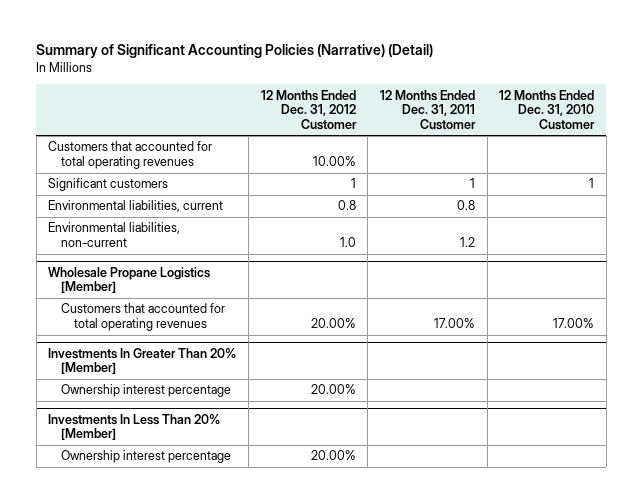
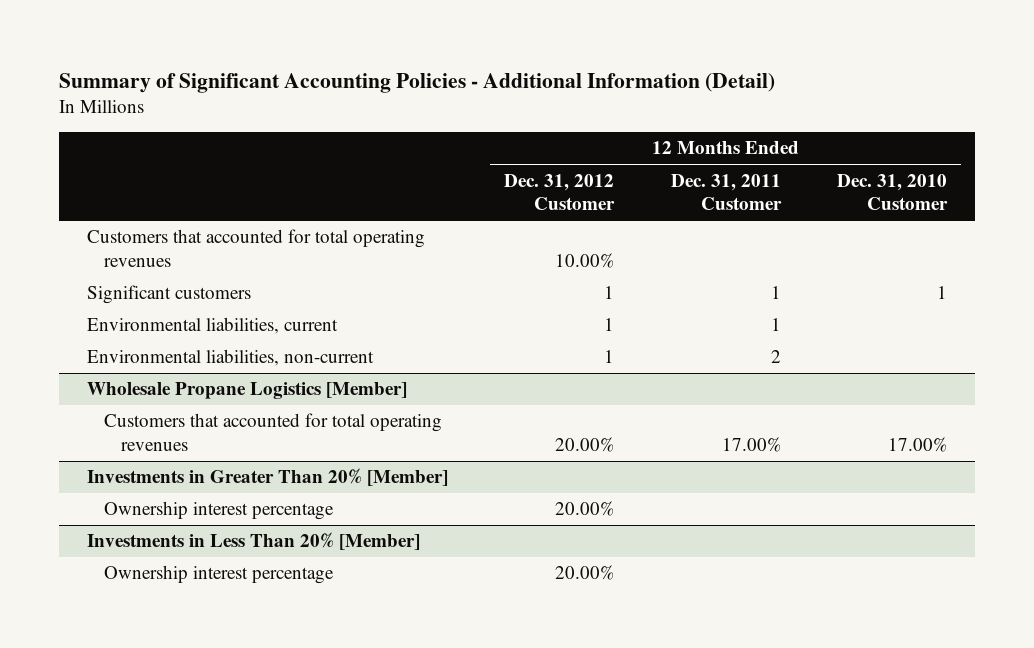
- Summary of Significant Accounting Policies (Narrative) (Detail)
+ Summary of Significant Accounting Policies - Additional Information (Detail)
- Environmental liabilities, current | 0.8 | 0.8 |
- Environmental liabilities, non-current | 1.0 | 1.2 |
+ Environmental liabilities, current | 1 | 1 |
+ Environmental liabilities, non-current | 1 | 2 |
- Investments In Greater Than 20% [Member]
+ Investments in Greater Than 20% [Member]
- Investments In Less Than 20% [Member]
+ Investments in Less Than 20% [Member]

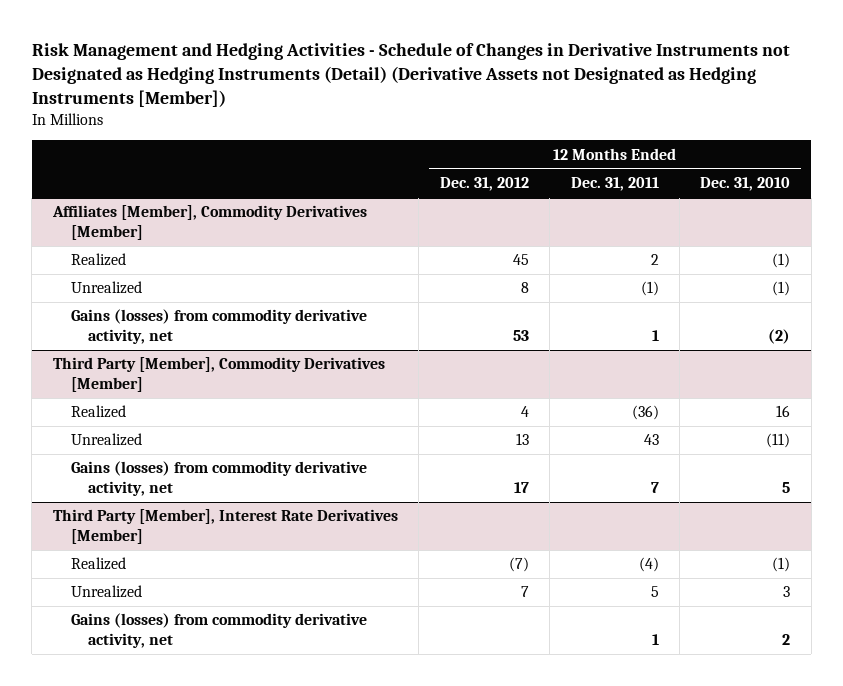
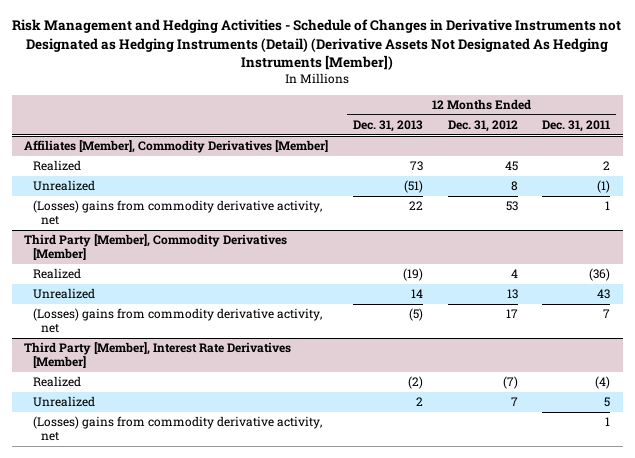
- Risk Management and Hedging Activities - Schedule of Changes in Derivative Instruments not Designated as Hedging Instruments (Detail) (Derivative Assets not Designated as Hedging Instruments [Member])
+ Risk Management and Hedging Activities - Schedule of Changes in Derivative Instruments not Designated as Hedging Instruments (Detail) (Derivative Assets Not Designated As Hedging Instruments [Member])
- | 12 Months Ended Dec. 31, 2012 | 12 Months Ended Dec. 31, 2011 | 12 Months Ended Dec. 31, 2010
+ | 12 Months Ended Dec. 31, 2013 | 12 Months Ended Dec. 31, 2012 | 12 Months Ended Dec. 31, 2011
@ Affiliates [Member], Commodity Derivatives [Member]
- Gains (losses) from commodity derivative activity, net | 53 | 1 | (2)
+ (Losses) gains from commodity derivative activity, net | 22 | 53 | 1
@ Third Party [Member], Commodity Derivatives [Member]
- Gains (losses) from commodity derivative activity, net | 17 | 7 | 5
+ (Losses) gains from commodity derivative activity, net | (5) | 17 | 7
@ Third Party [Member], Interest Rate Derivatives [Member]
- Gains (losses) from commodity derivative activity, net | | 1 | 2
+ (Losses) gains from commodity derivative activity, net | | | 1

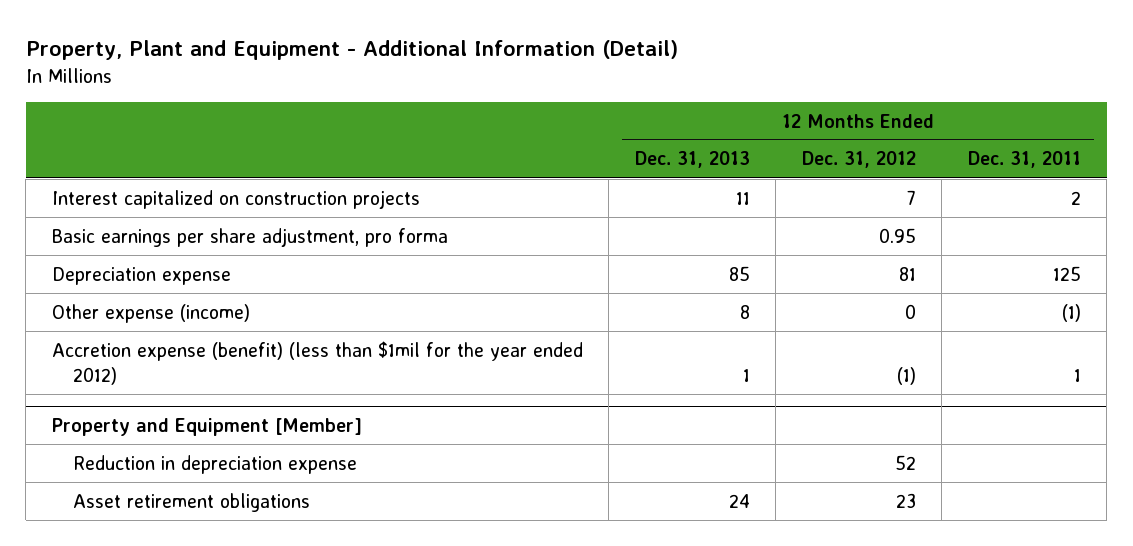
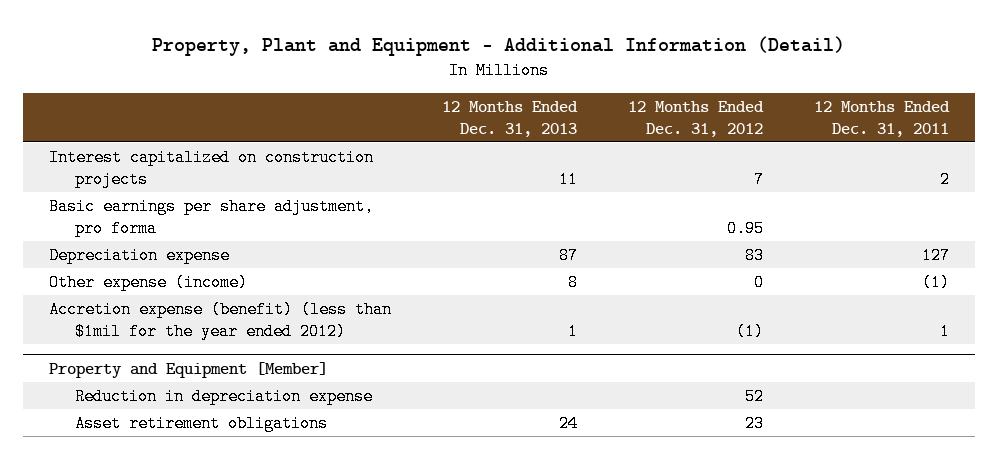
- Depreciation expense | 85 | 81 | 125
+ Depreciation expense | 87 | 83 | 127

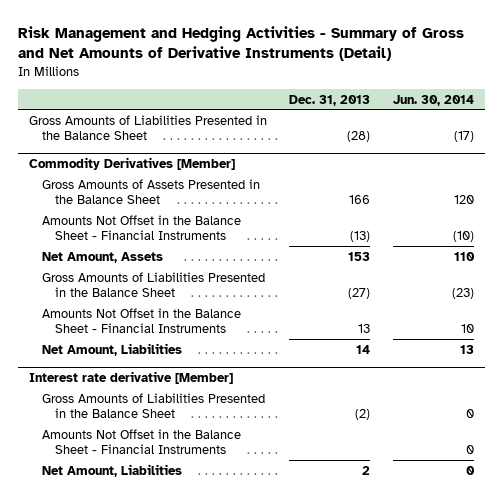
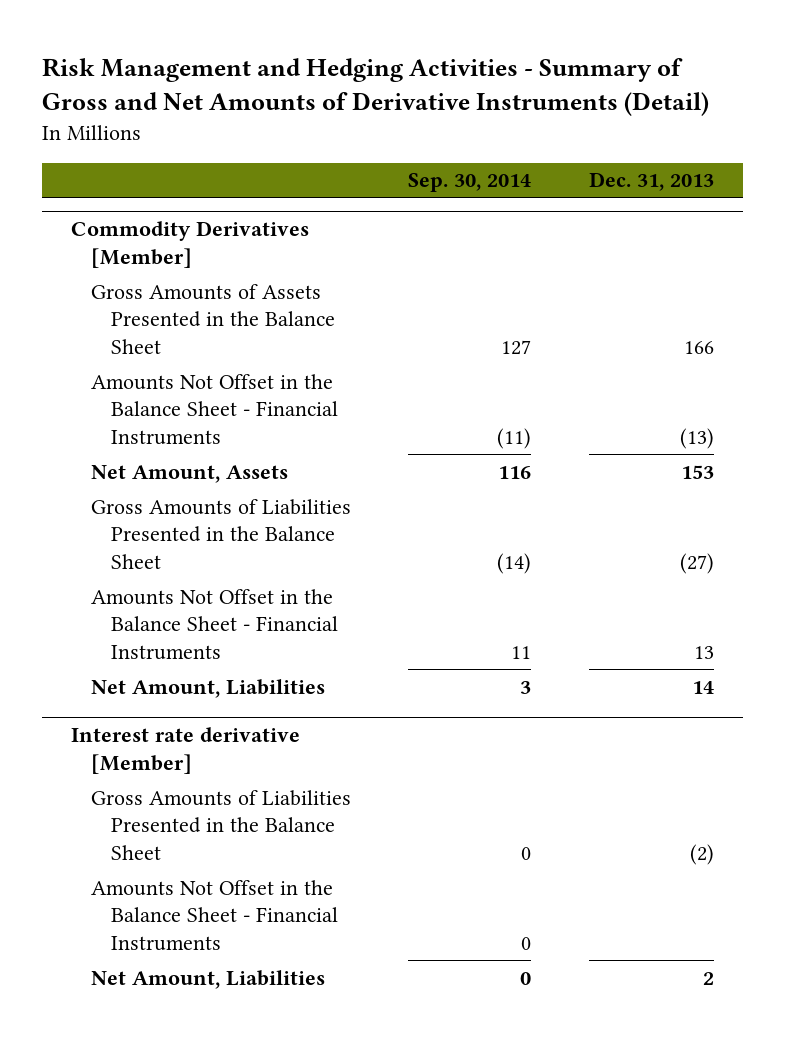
- | Dec. 31, 2013 | Jun. 30, 2014
+ | Sep. 30, 2014 | Dec. 31, 2013
- Gross Amounts of Liabilities Presented in the Balance Sheet | (28) | (17)

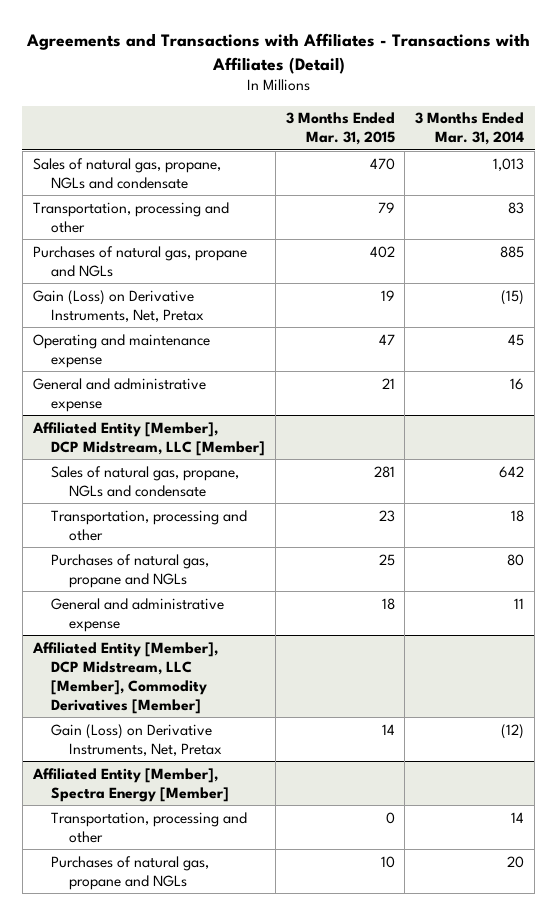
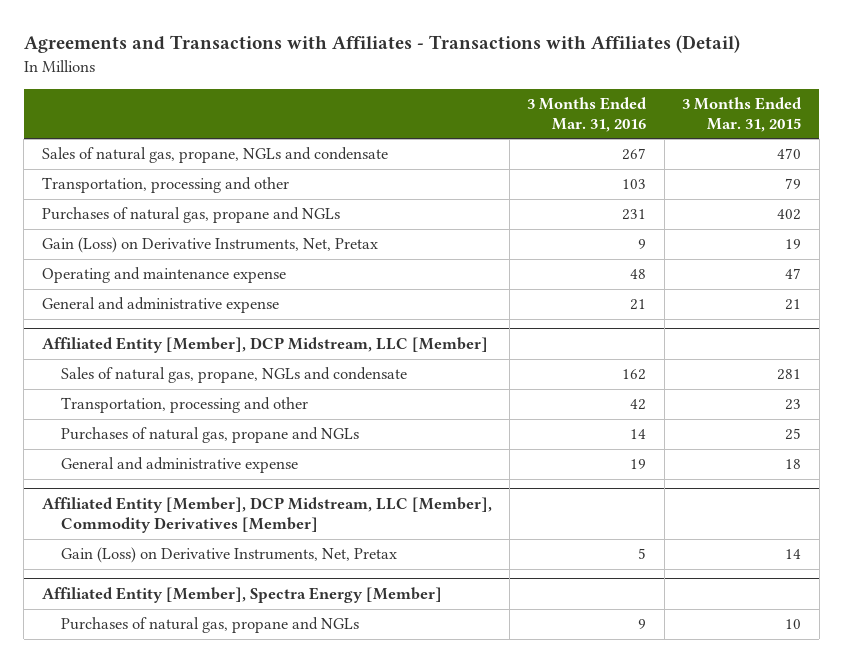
- | 3 Months Ended Mar. 31, 2015 | 3 Months Ended Mar. 31, 2014
+ | 3 Months Ended Mar. 31, 2016 | 3 Months Ended Mar. 31, 2015
@ Affiliated Entity [Member], Spectra Energy [Member]
- Transportation, processing and other | 0 | 14

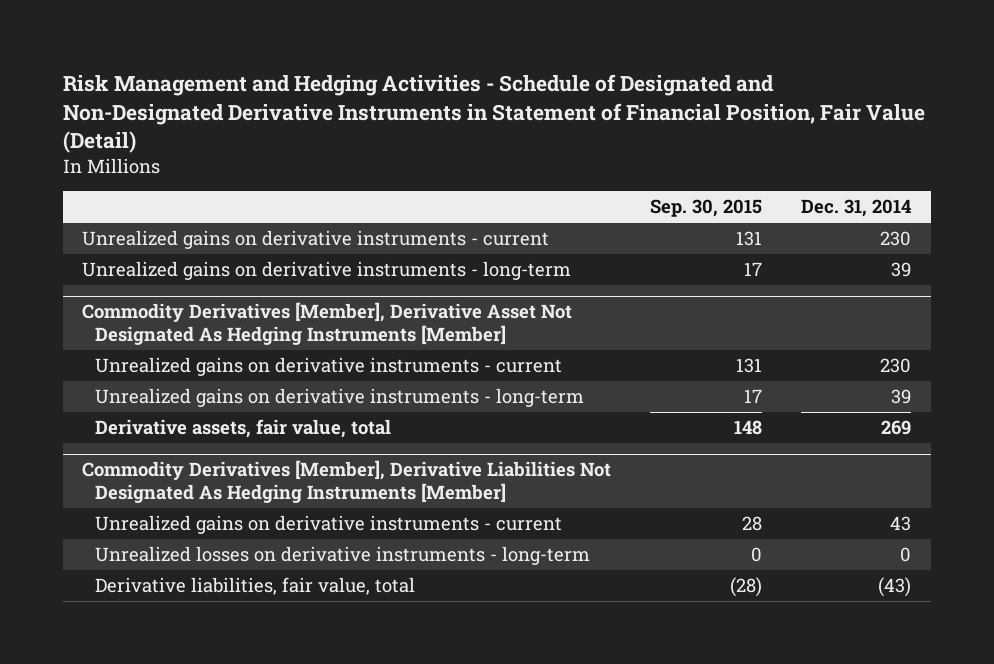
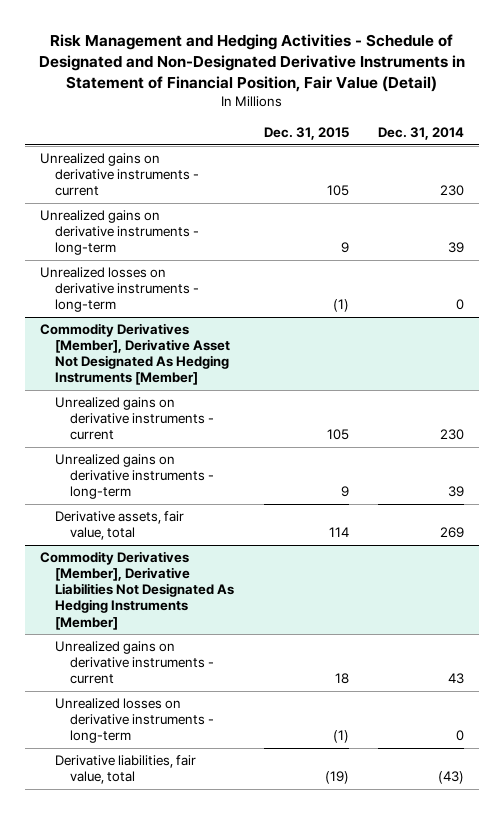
- | Sep. 30, 2015 | Dec. 31, 2014
+ | Dec. 31, 2015 | Dec. 31, 2014
+ Unrealized losses on derivative instruments - long-term | (1) | 0

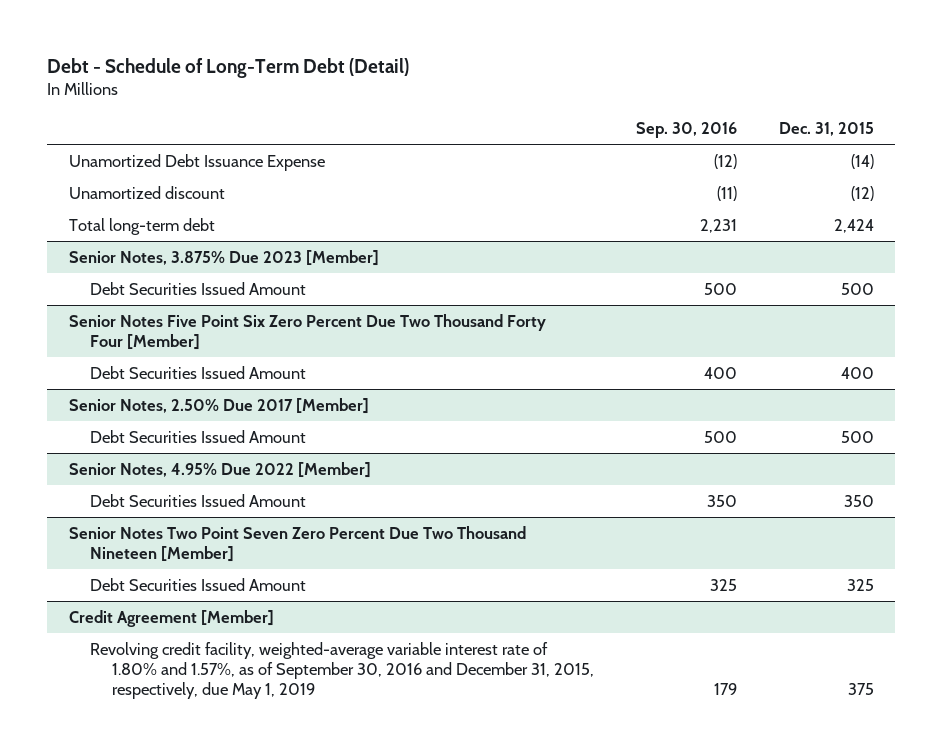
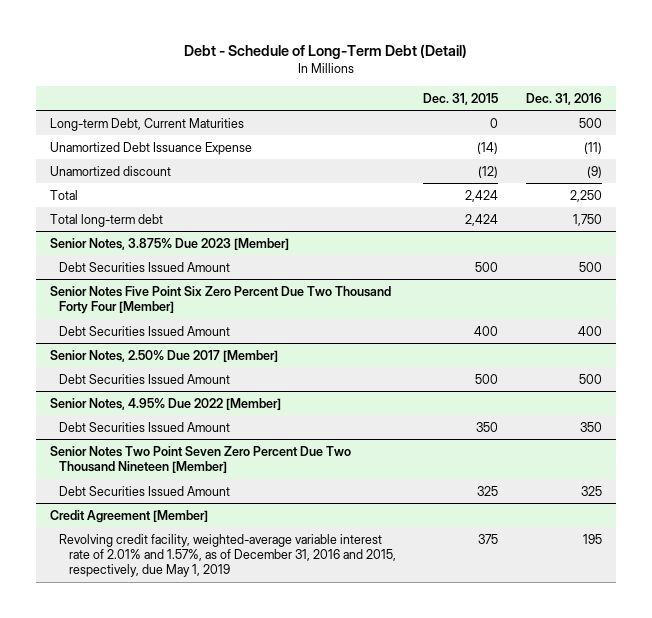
- | Sep. 30, 2016 | Dec. 31, 2015
+ | Dec. 31, 2015 | Dec. 31, 2016
+ Long-term Debt, Current Maturities | 0 | 500
+ Total | 2,424 | 2,250
@ Credit Agreement [Member]
- Revolving credit facility, weighted-average variable interest rate of 1.80% and 1.57%, as of September 30, 2016 and December 31, 2015, respectively, due May 1, 2019 | 179 | 375
+ Revolving credit facility, weighted-average variable interest rate of 2.01% and 1.57%, as of December 31, 2016 and 2015, respectively, due May 1, 2019 | 375 | 195

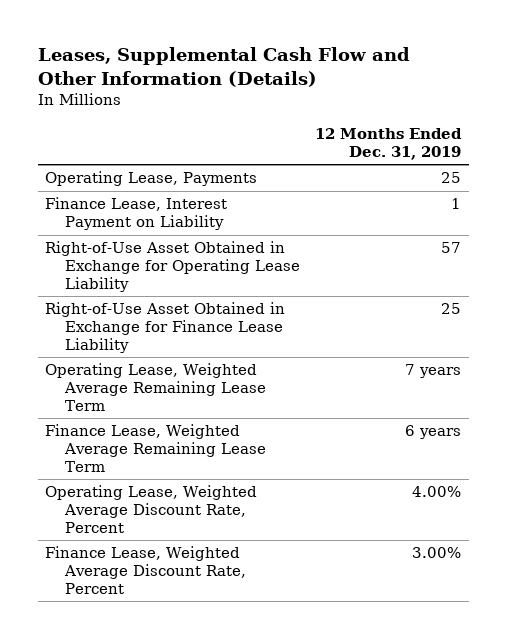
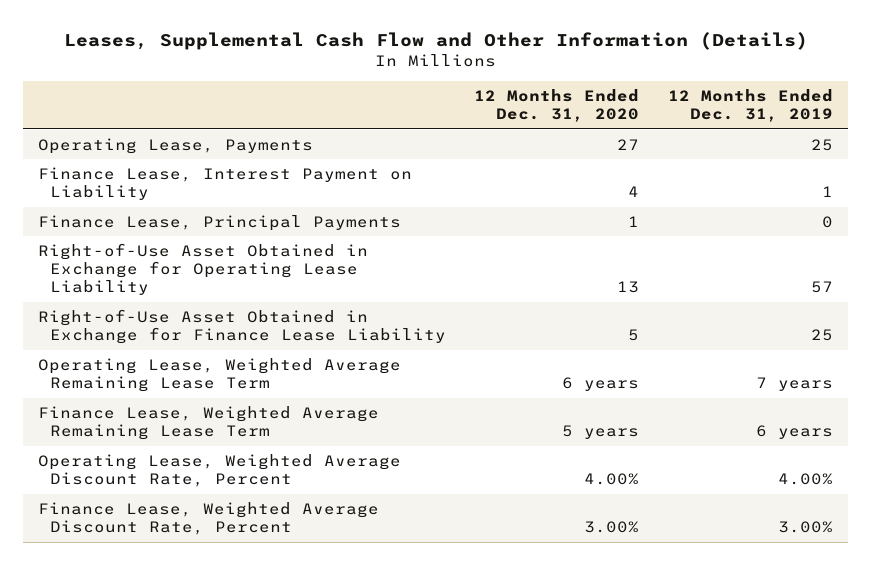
- | 12 Months Ended Dec. 31, 2019
+ | 12 Months Ended Dec. 31, 2020 | 12 Months Ended Dec. 31, 2019
+ Finance Lease, Principal Payments | 1 | 0

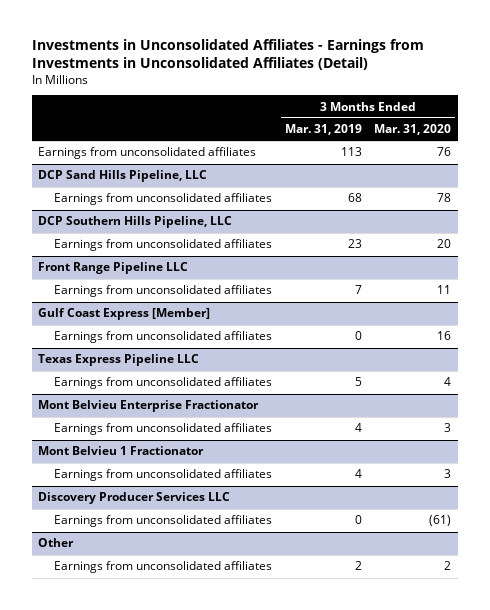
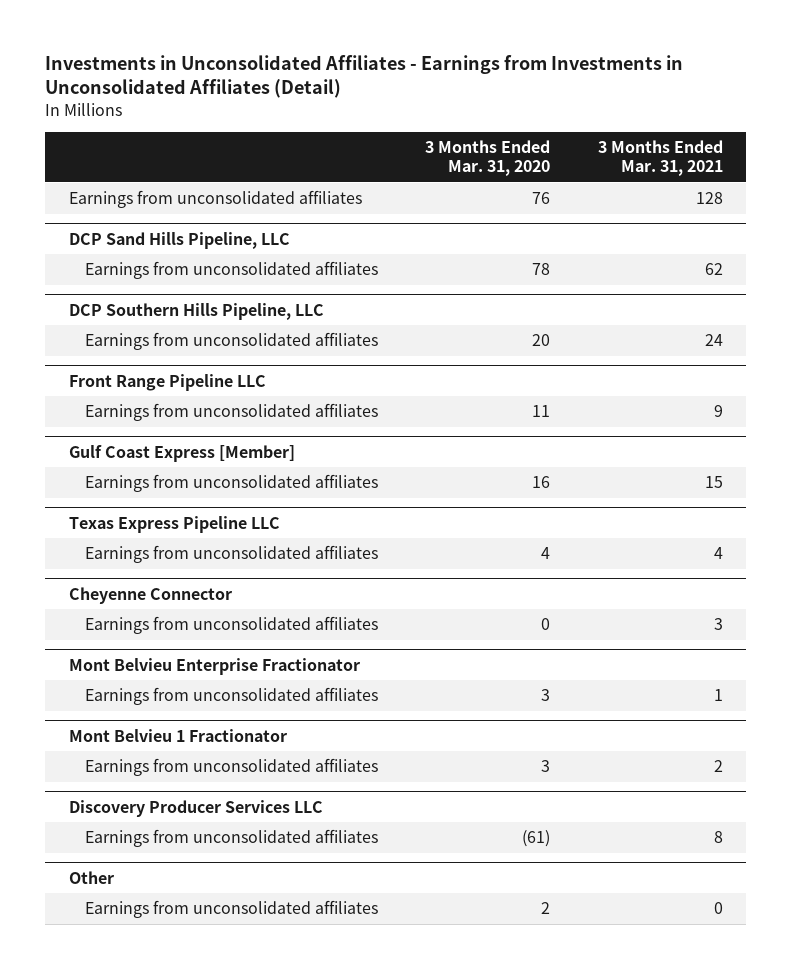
- | 3 Months Ended Mar. 31, 2019 | 3 Months Ended Mar. 31, 2020
+ | 3 Months Ended Mar. 31, 2020 | 3 Months Ended Mar. 31, 2021
+ Cheyenne Connector
+ Earnings from unconsolidated affiliates | 0 | 3

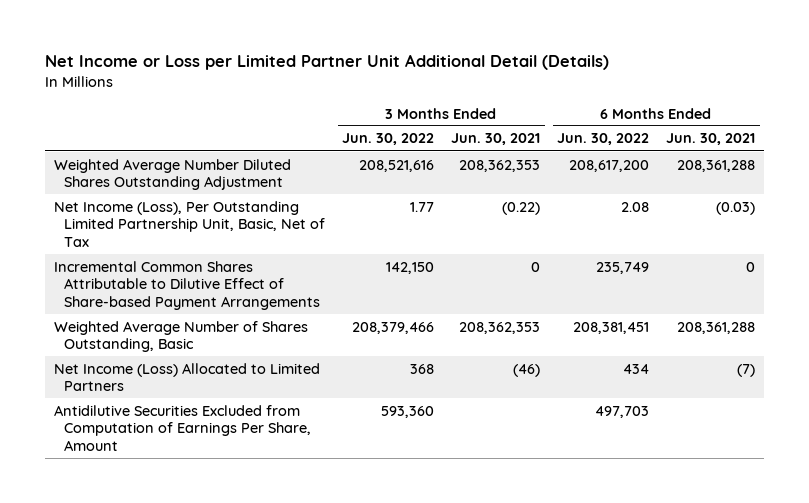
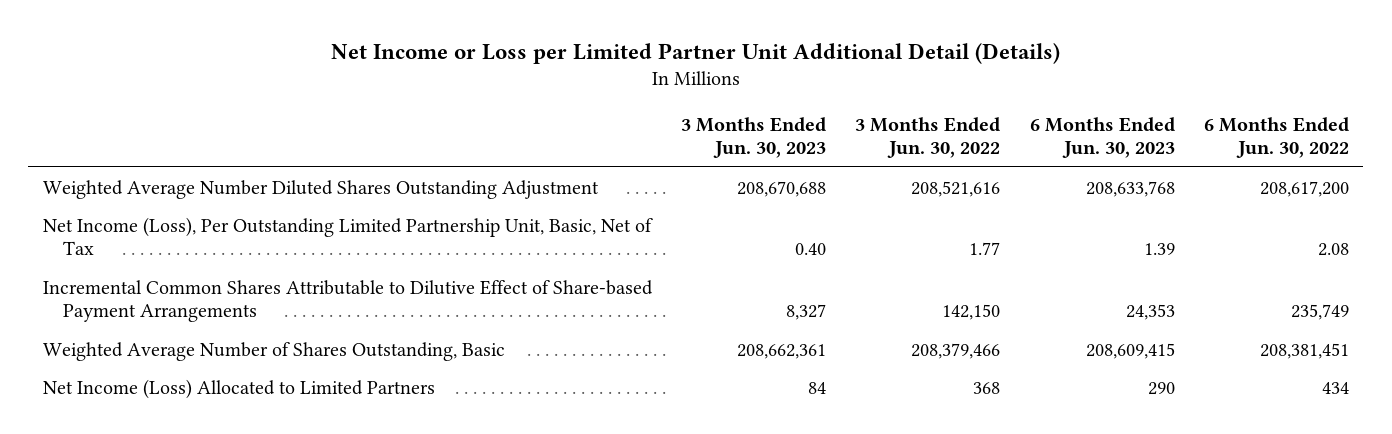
- | 3 Months Ended Jun. 30, 2022 | 3 Months Ended Jun. 30, 2021 | 6 Months Ended Jun. 30, 2022 | 6 Months Ended Jun. 30, 2021
+ | 3 Months Ended Jun. 30, 2023 | 3 Months Ended Jun. 30, 2022 | 6 Months Ended Jun. 30, 2023 | 6 Months Ended Jun. 30, 2022
- Antidilutive Securities Excluded from Computation of Earnings Per Share, Amount | 593,360 | | 497,703 |

